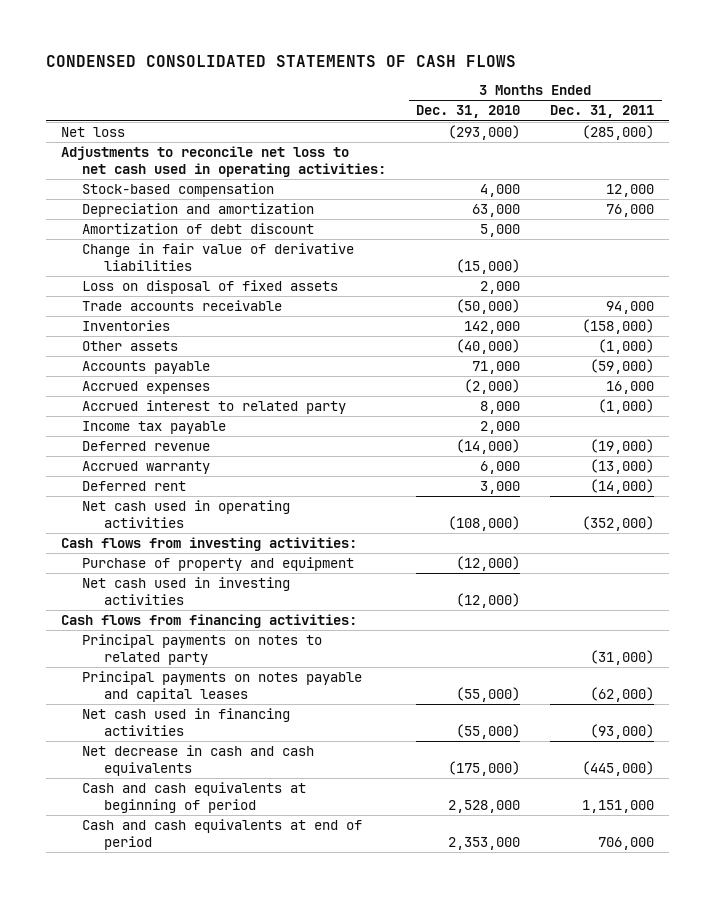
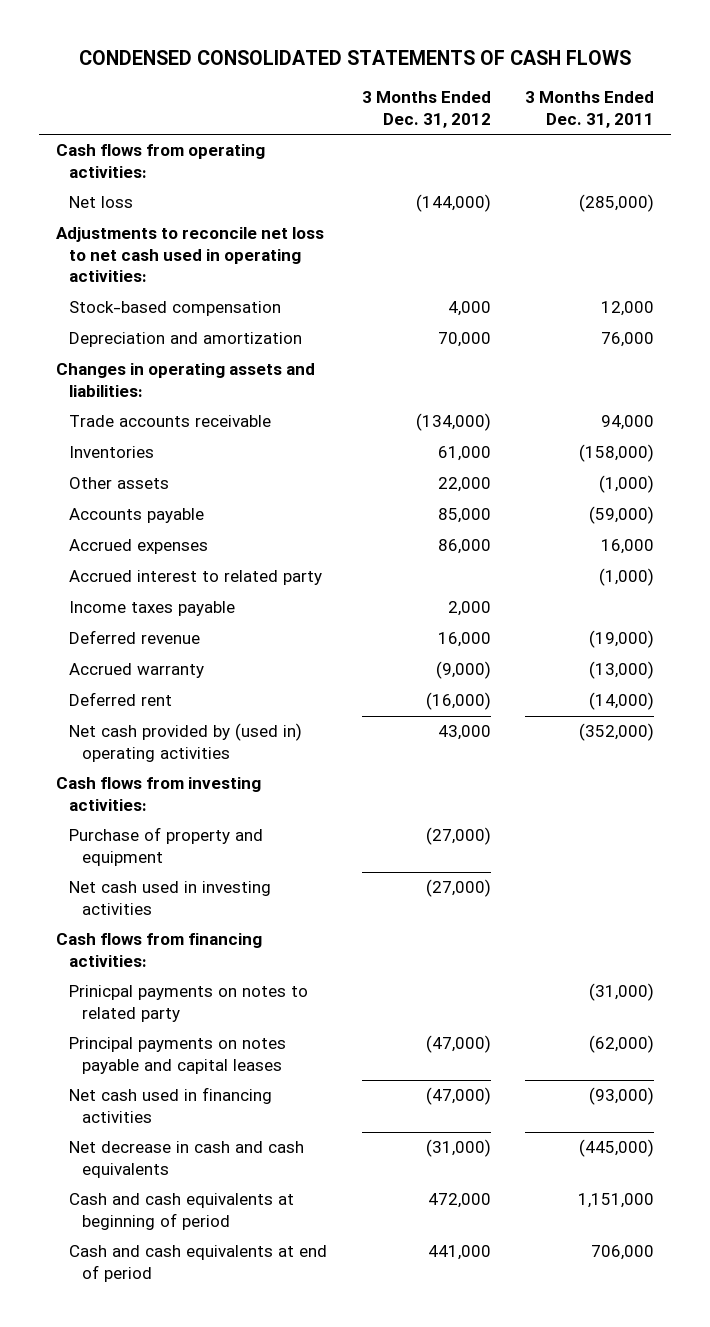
- | 3 Months Ended Dec. 31, 2010 | 3 Months Ended Dec. 31, 2011
+ | 3 Months Ended Dec. 31, 2012 | 3 Months Ended Dec. 31, 2011
+ Cash flows from operating activities:
- Amortization of debt discount | 5,000 |
- Change in fair value of derivative liabilities | (15,000) |
- Loss on disposal of fixed assets | 2,000 |
+ Changes in operating assets and liabilities:
- Income tax payable | 2,000 |
+ Income taxes payable | 2,000 |
- Net cash used in operating activities | (108,000) | (352,000)
+ Net cash provided by (used in) operating activities | 43,000 | (352,000)
- Principal payments on notes to related party | | (31,000)
+ Prinicpal payments on notes to related party | | (31,000)

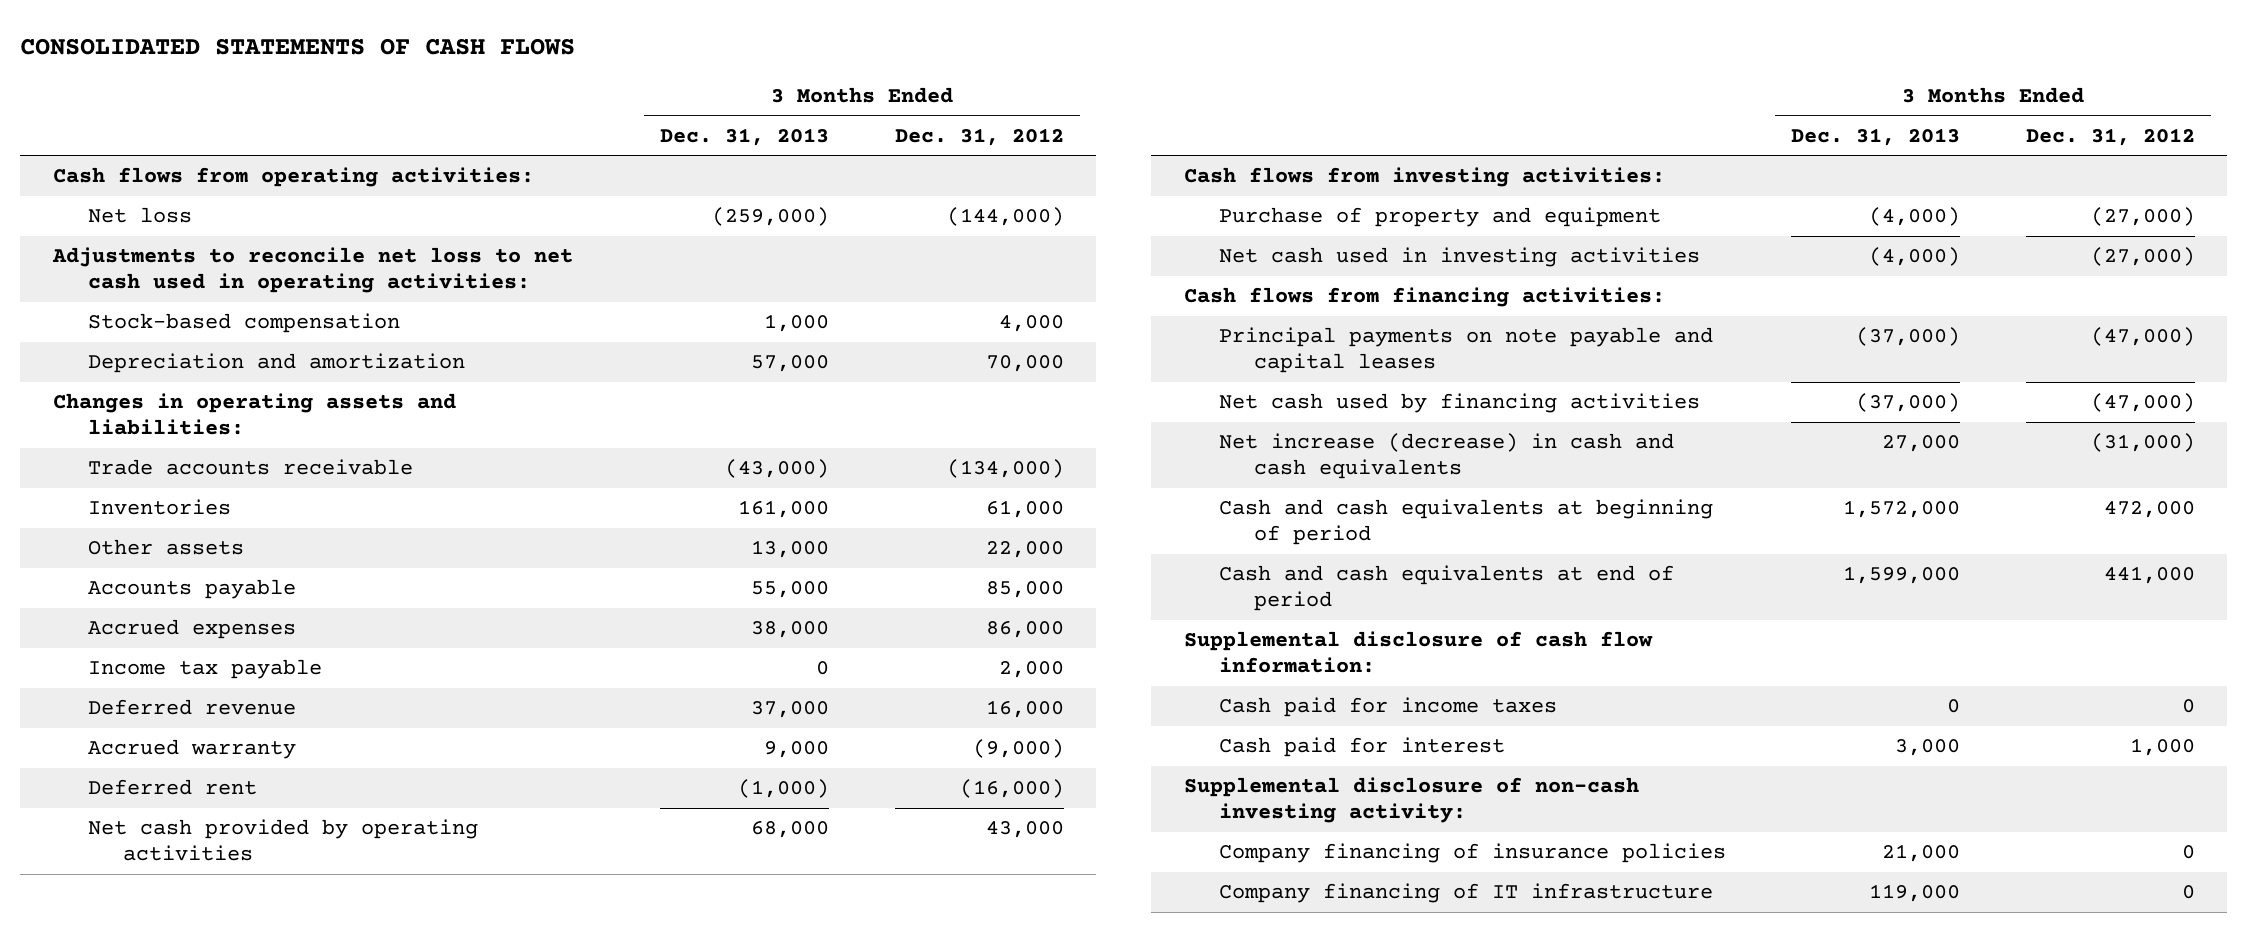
- CONDENSED CONSOLIDATED STATEMENTS OF CASH FLOWS
+ CONSOLIDATED STATEMENTS OF CASH FLOWS
- | 3 Months Ended Dec. 31, 2012 | 3 Months Ended Dec. 31, 2011
+ | 3 Months Ended Dec. 31, 2013 | 3 Months Ended Dec. 31, 2012
- Accrued interest to related party | | (1,000)
- Income taxes payable | 2,000 |
+ Income tax payable | 0 | 2,000
- Net cash provided by (used in) operating activities | 43,000 | (352,000)
+ Net cash provided by operating activities | 68,000 | 43,000
- Prinicpal payments on notes to related party | | (31,000)
- Principal payments on notes payable and capital leases | (47,000) | (62,000)
- Net cash used in financing activities | (47,000) | (93,000)
- Net decrease in cash and cash equivalents | (31,000) | (445,000)
+ Principal payments on note payable and capital leases | (37,000) | (47,000)
+ Net cash used by financing activities | (37,000) | (47,000)
+ Net increase (decrease) in cash and cash equivalents | 27,000 | (31,000)
+ Supplemental disclosure of cash flow information:
+ Cash paid for income taxes | 0 | 0
+ Cash paid for interest | 3,000 | 1,000
+ Supplemental disclosure of non-cash investing activity:
+ Company financing of insurance policies | 21,000 | 0
+ Company financing of IT infrastructure | 119,000 | 0

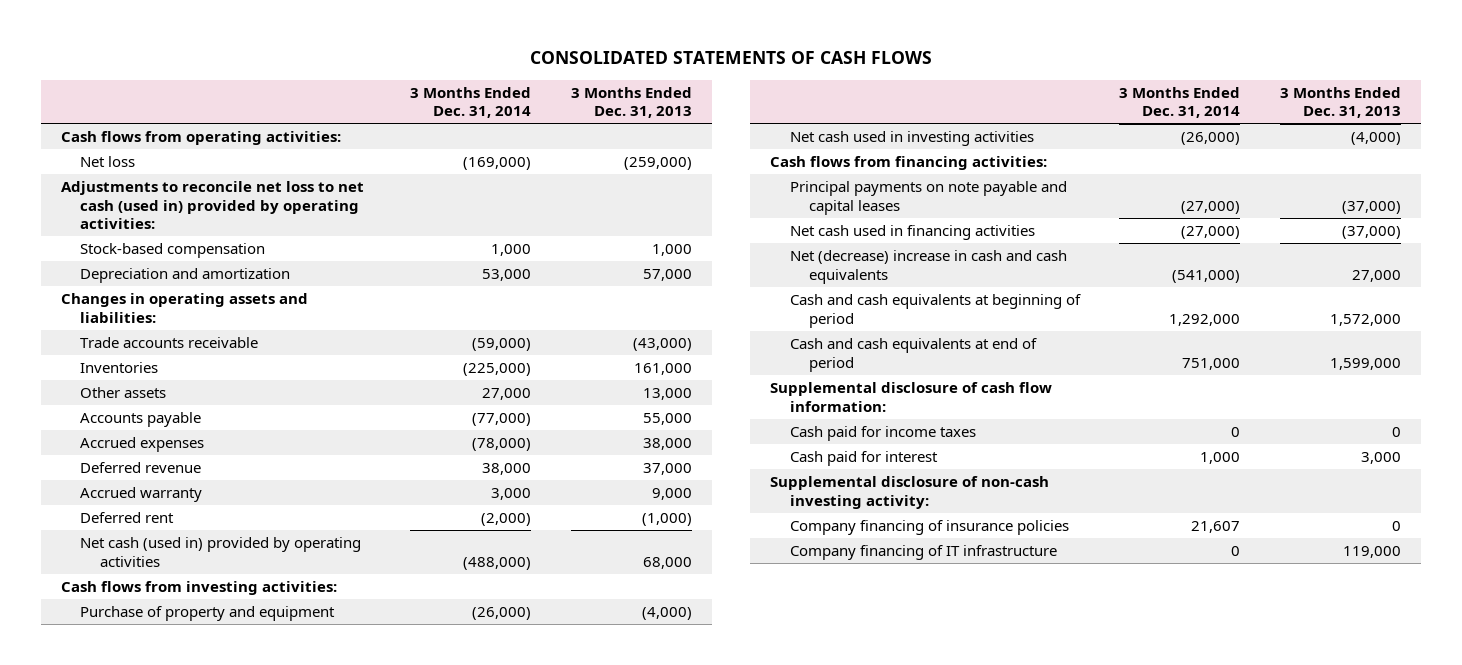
- | 3 Months Ended Dec. 31, 2013 | 3 Months Ended Dec. 31, 2012
+ | 3 Months Ended Dec. 31, 2014 | 3 Months Ended Dec. 31, 2013
- Adjustments to reconcile net loss to net cash used in operating activities:
+ Adjustments to reconcile net loss to net cash (used in) provided by operating activities:
- Income tax payable | 0 | 2,000
- Net cash provided by operating activities | 68,000 | 43,000
+ Net cash (used in) provided by operating activities | (488,000) | 68,000
- Net cash used by financing activities | (37,000) | (47,000)
- Net increase (decrease) in cash and cash equivalents | 27,000 | (31,000)
+ Net cash used in financing activities | (27,000) | (37,000)
+ Net (decrease) increase in cash and cash equivalents | (541,000) | 27,000
- Company financing of insurance policies | 21,000 | 0
+ Company financing of insurance policies | 21,607 | 0

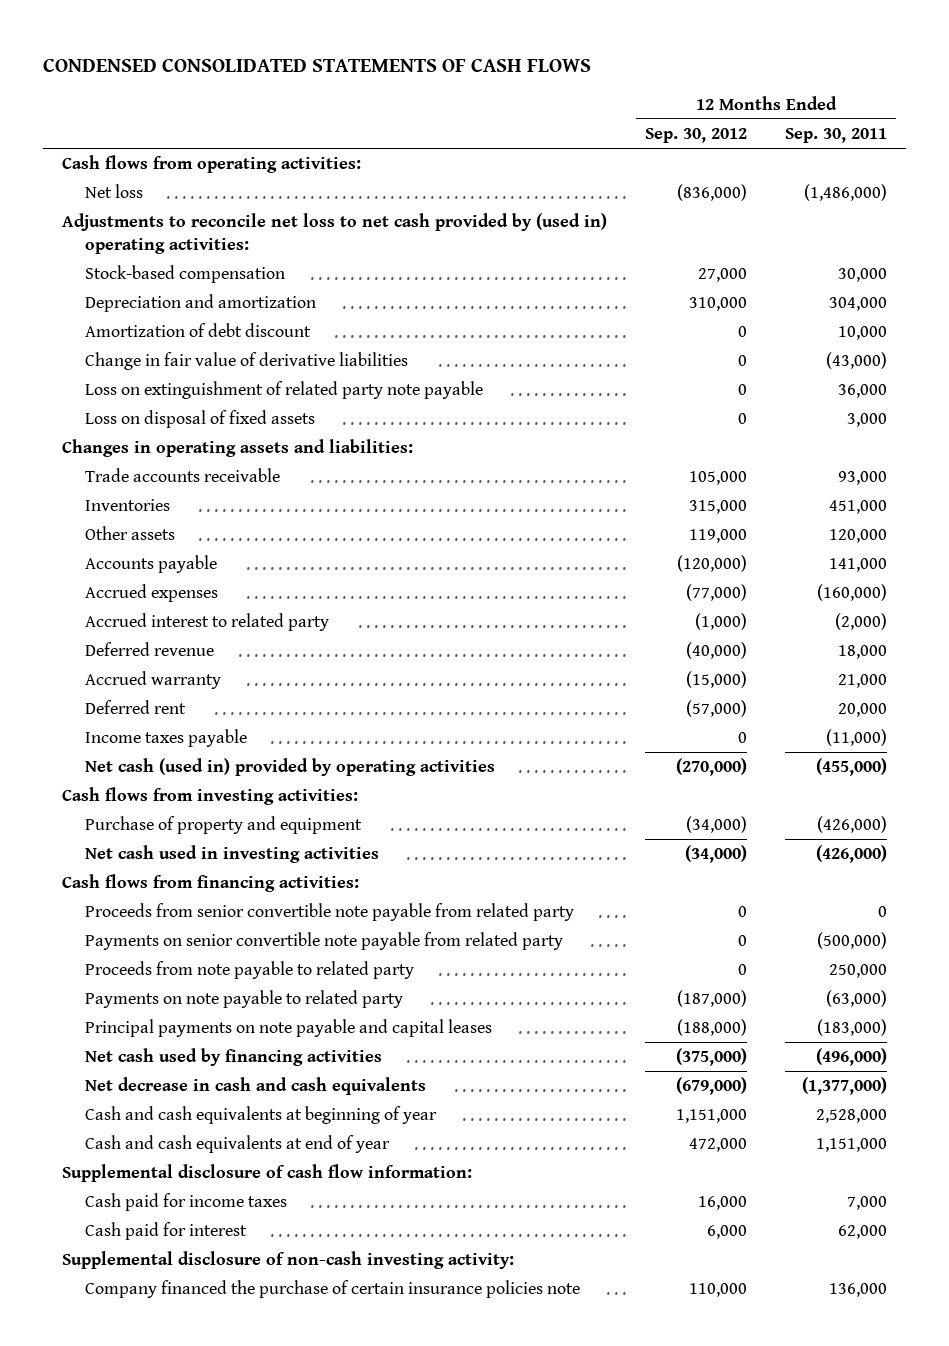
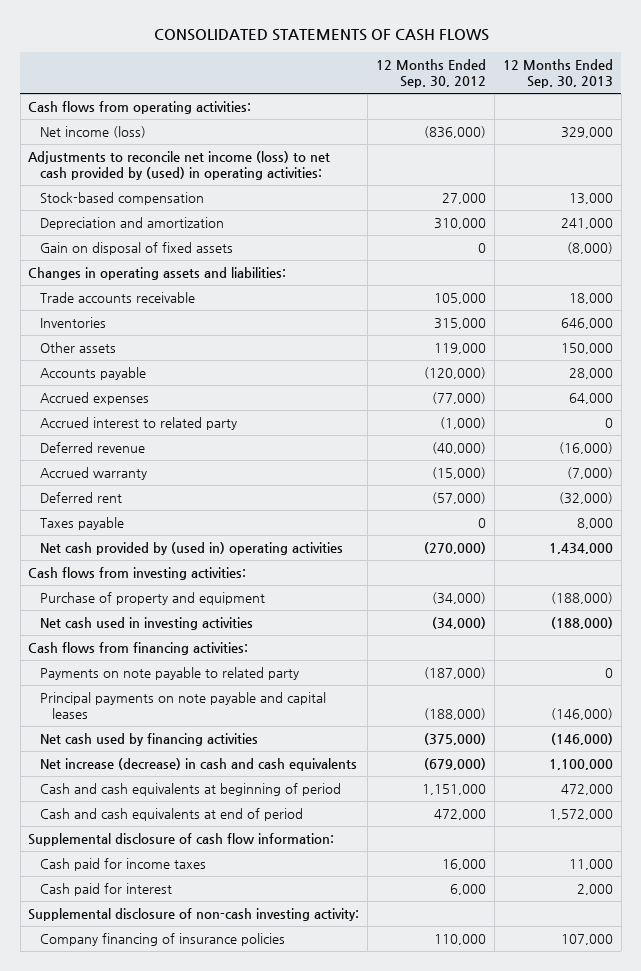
- CONDENSED CONSOLIDATED STATEMENTS OF CASH FLOWS
+ CONSOLIDATED STATEMENTS OF CASH FLOWS
- | 12 Months Ended Sep. 30, 2012 | 12 Months Ended Sep. 30, 2011
+ | 12 Months Ended Sep. 30, 2012 | 12 Months Ended Sep. 30, 2013
- Net loss | (836,000) | (1,486,000)
- Adjustments to reconcile net loss to net cash provided by (used in) operating activities:
+ Net income (loss) | (836,000) | 329,000
+ Adjustments to reconcile net income (loss) to net cash provided by (used) in operating activities:
- Amortization of debt discount | 0 | 10,000
- Change in fair value of derivative liabilities | 0 | (43,000)
- Loss on extinguishment of related party note payable | 0 | 36,000
- Loss on disposal of fixed assets | 0 | 3,000
+ Gain on disposal of fixed assets | 0 | (8,000)
- Income taxes payable | 0 | (11,000)
- Net cash (used in) provided by operating activities | (270,000) | (455,000)
+ Taxes payable | 0 | 8,000
+ Net cash provided by (used in) operating activities | (270,000) | 1,434,000
- Proceeds from senior convertible note payable from related party | 0 | 0
- Payments on senior convertible note payable from related party | 0 | (500,000)
- Proceeds from note payable to related party | 0 | 250,000
- Net decrease in cash and cash equivalents | (679,000) | (1,377,000)
- Cash and cash equivalents at beginning of year | 1,151,000 | 2,528,000
- Cash and cash equivalents at end of year | 472,000 | 1,151,000
+ Net increase (decrease) in cash and cash equivalents | (679,000) | 1,100,000
+ Cash and cash equivalents at beginning of period | 1,151,000 | 472,000
+ Cash and cash equivalents at end of period | 472,000 | 1,572,000
- Company financed the purchase of certain insurance policies note | 110,000 | 136,000
+ Company financing of insurance policies | 110,000 | 107,000

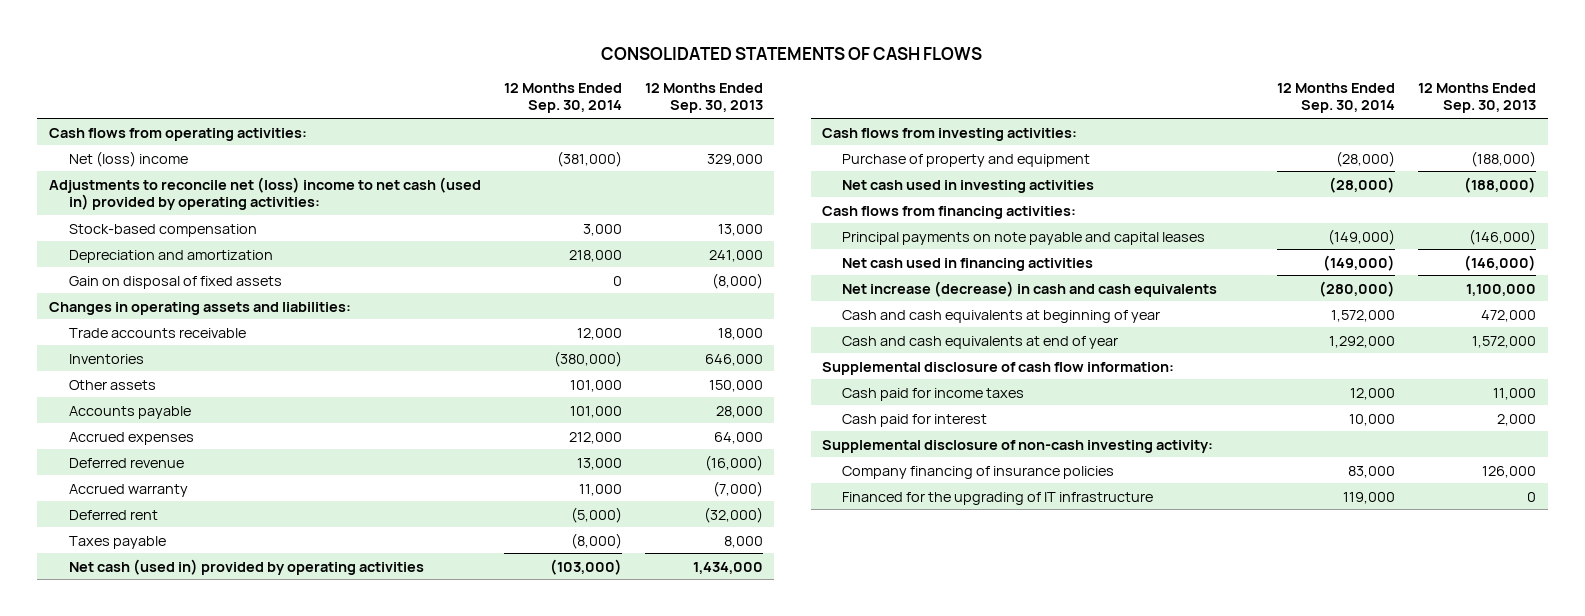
- | 12 Months Ended Sep. 30, 2012 | 12 Months Ended Sep. 30, 2013
+ | 12 Months Ended Sep. 30, 2014 | 12 Months Ended Sep. 30, 2013
- Net income (loss) | (836,000) | 329,000
- Adjustments to reconcile net income (loss) to net cash provided by (used) in operating activities:
+ Net (loss) income | (381,000) | 329,000
+ Adjustments to reconcile net (loss) income to net cash (used in) provided by operating activities:
- Accrued interest to related party | (1,000) | 0
- Net cash provided by (used in) operating activities | (270,000) | 1,434,000
+ Net cash (used in) provided by operating activities | (103,000) | 1,434,000
- Payments on note payable to related party | (187,000) | 0
- Net cash used by financing activities | (375,000) | (146,000)
+ Net cash used in financing activities | (149,000) | (146,000)
- Cash and cash equivalents at beginning of period | 1,151,000 | 472,000
- Cash and cash equivalents at end of period | 472,000 | 1,572,000
+ Cash and cash equivalents at beginning of year | 1,572,000 | 472,000
+ Cash and cash equivalents at end of year | 1,292,000 | 1,572,000
- Company financing of insurance policies | 110,000 | 107,000
+ Company financing of insurance policies | 83,000 | 126,000
+ Financed for the upgrading of IT infrastructure | 119,000 | 0

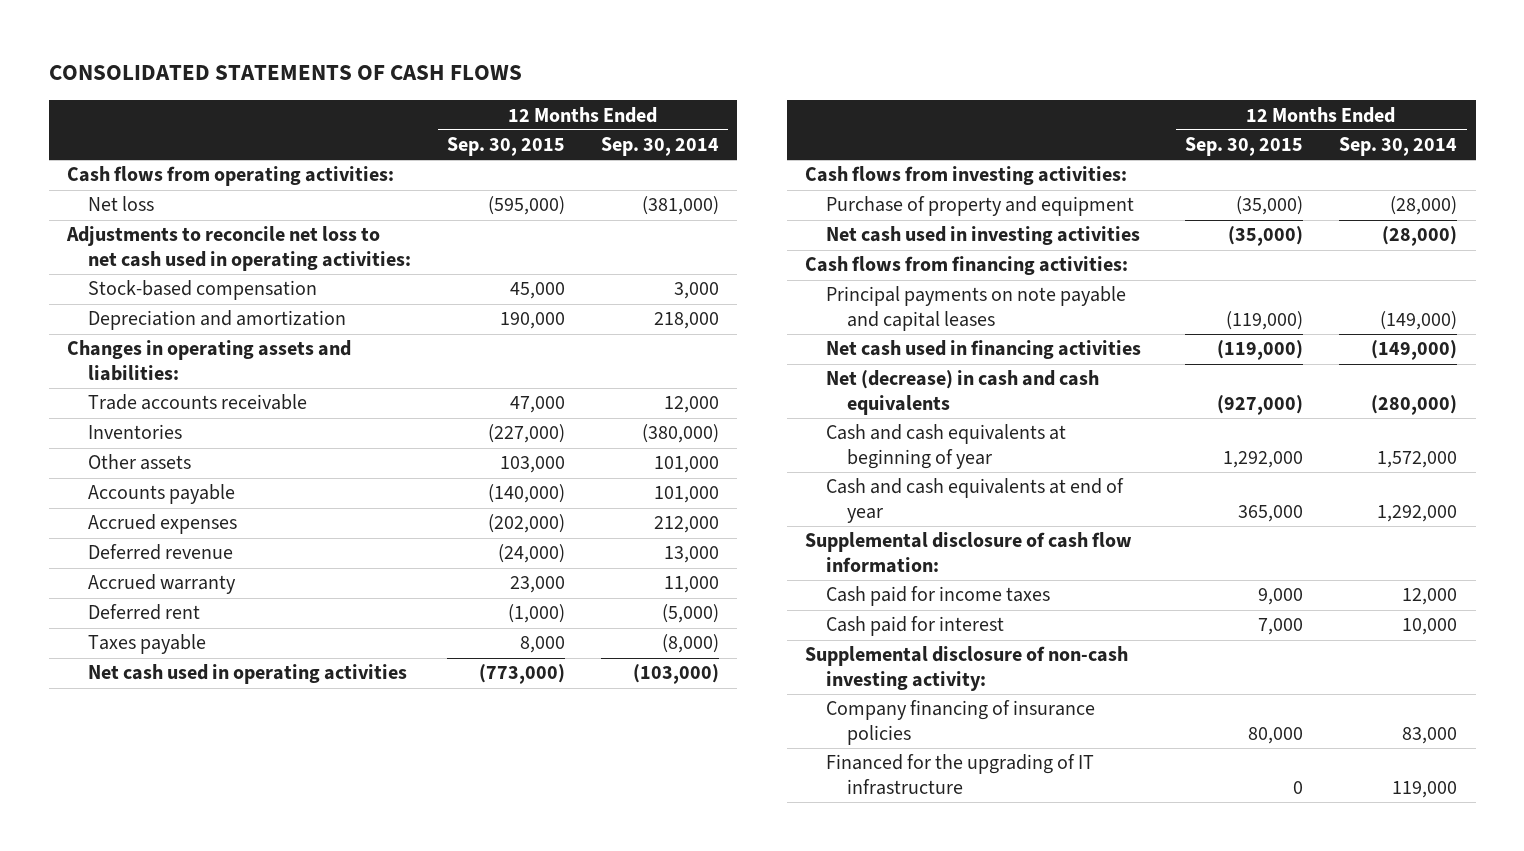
- | 12 Months Ended Sep. 30, 2014 | 12 Months Ended Sep. 30, 2013
+ | 12 Months Ended Sep. 30, 2015 | 12 Months Ended Sep. 30, 2014
- Net (loss) income | (381,000) | 329,000
- Adjustments to reconcile net (loss) income to net cash (used in) provided by operating activities:
+ Net loss | (595,000) | (381,000)
+ Adjustments to reconcile net loss to net cash used in operating activities:
- Gain on disposal of fixed assets | 0 | (8,000)
- Net cash (used in) provided by operating activities | (103,000) | 1,434,000
+ Net cash used in operating activities | (773,000) | (103,000)
- Net increase (decrease) in cash and cash equivalents | (280,000) | 1,100,000
+ Net (decrease) in cash and cash equivalents | (927,000) | (280,000)

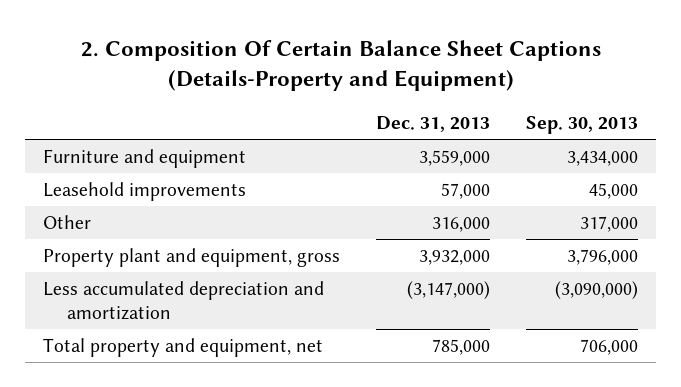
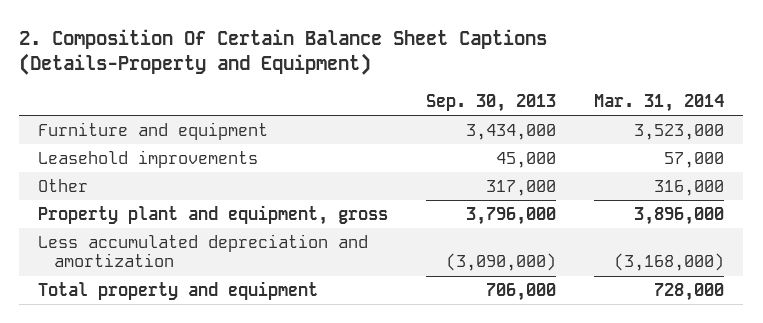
- | Dec. 31, 2013 | Sep. 30, 2013
+ | Sep. 30, 2013 | Mar. 31, 2014
- Total property and equipment, net | 785,000 | 706,000
+ Total property and equipment | 706,000 | 728,000

